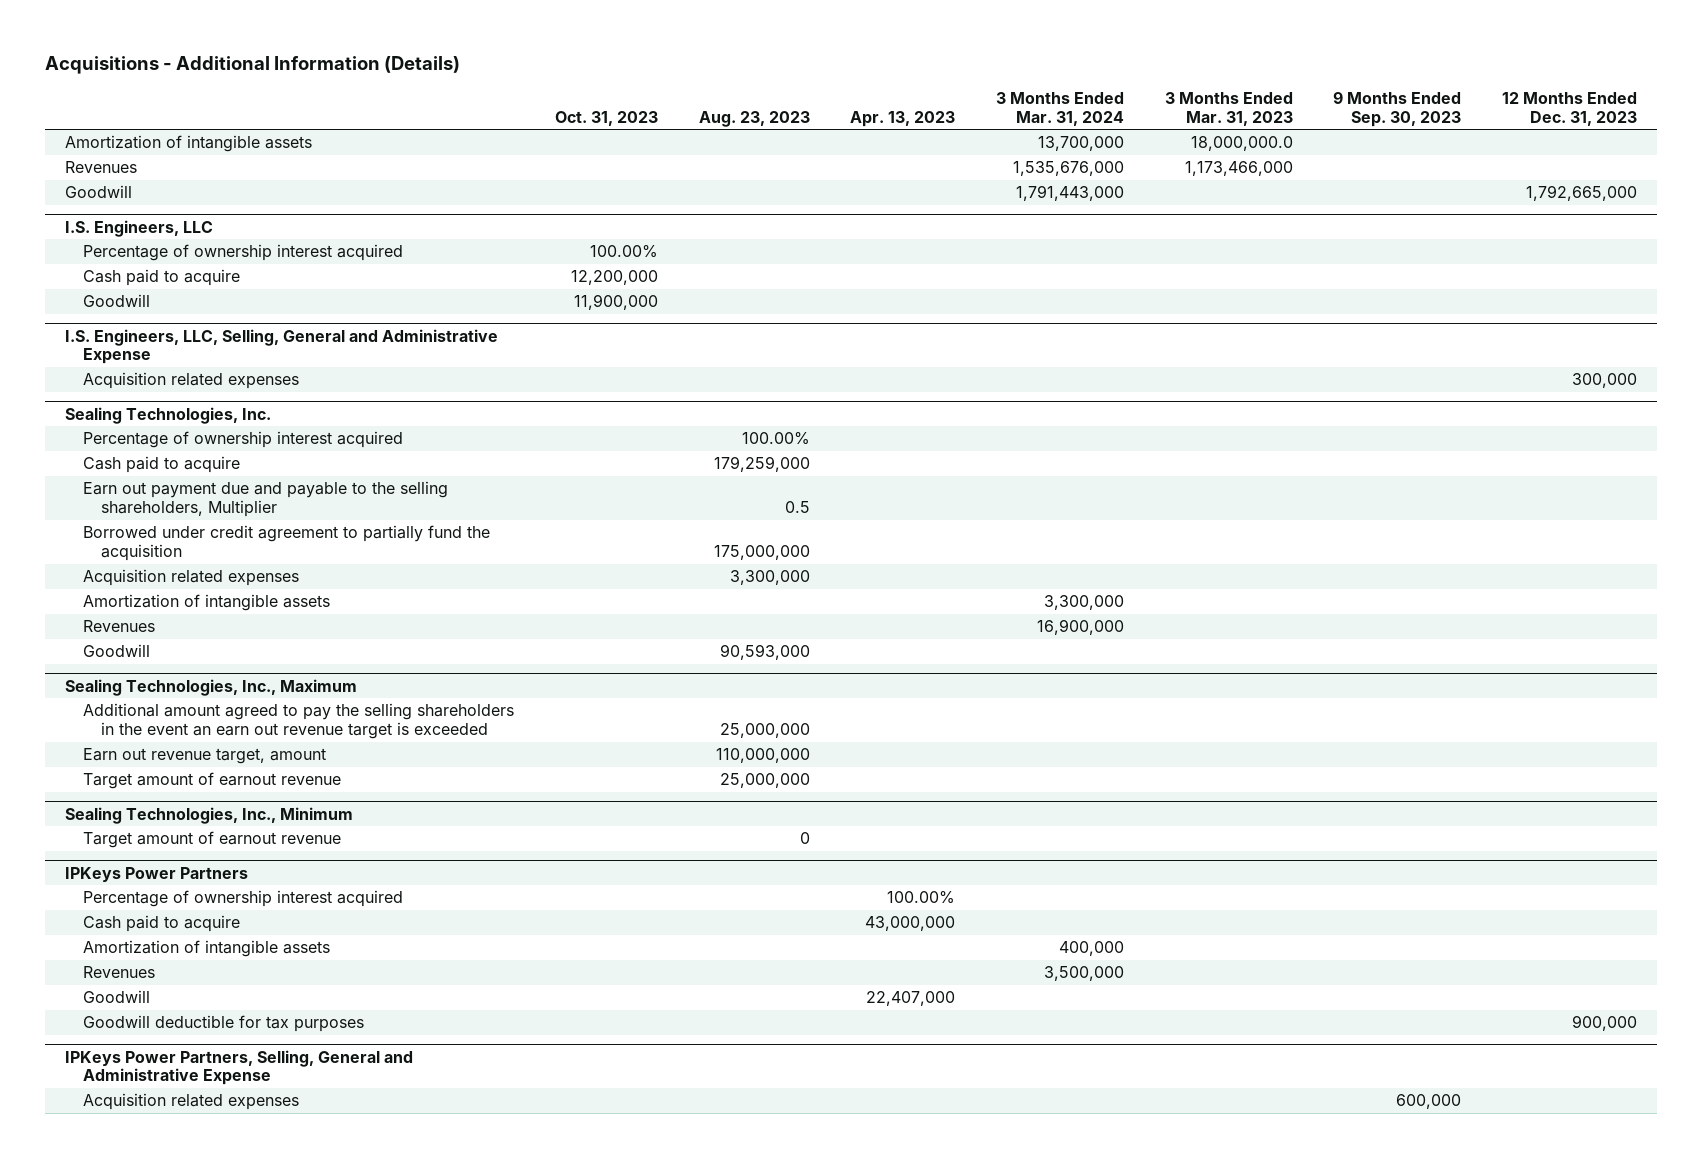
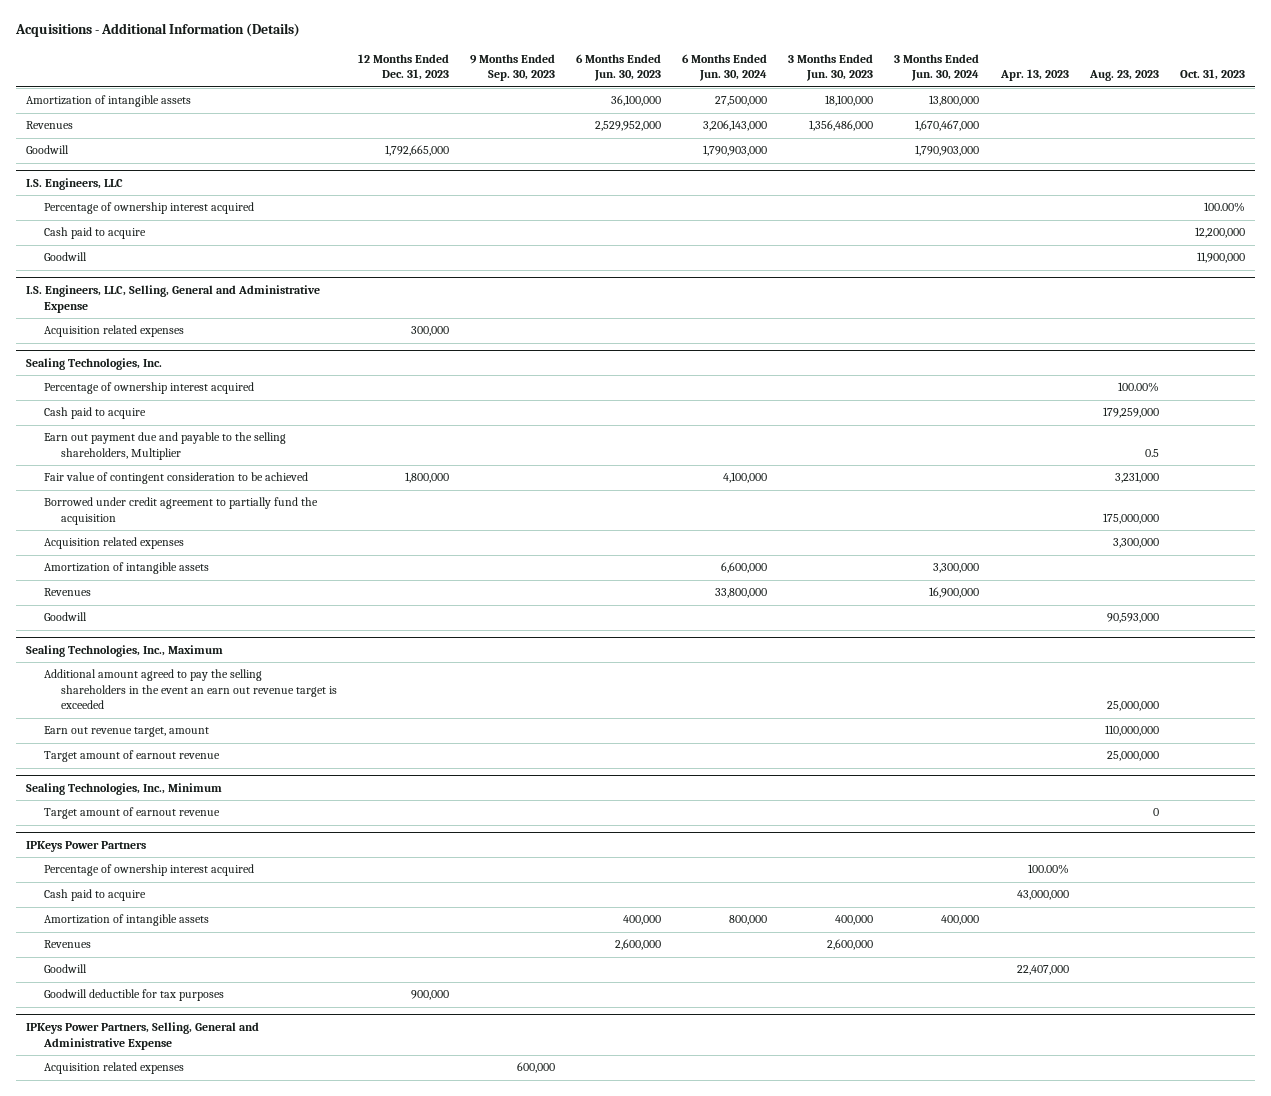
- | Oct. 31, 2023 | Aug. 23, 2023 | Apr. 13, 2023 | 3 Months Ended Mar. 31, 2024 | 3 Months Ended Mar. 31, 2023 | 9 Months Ended Sep. 30, 2023 | 12 Months Ended Dec. 31, 2023
+ | 12 Months Ended Dec. 31, 2023 | 9 Months Ended Sep. 30, 2023 | 6 Months Ended Jun. 30, 2023 | 6 Months Ended Jun. 30, 2024 | 3 Months Ended Jun. 30, 2023 | 3 Months Ended Jun. 30, 2024 | Apr. 13, 2023 | Aug. 23, 2023 | Oct. 31, 2023
@ Sealing Technologies, Inc.
+ Fair value of contingent consideration to be achieved | 1,800,000 | | | 4,100,000 | | | | 3,231,000 |

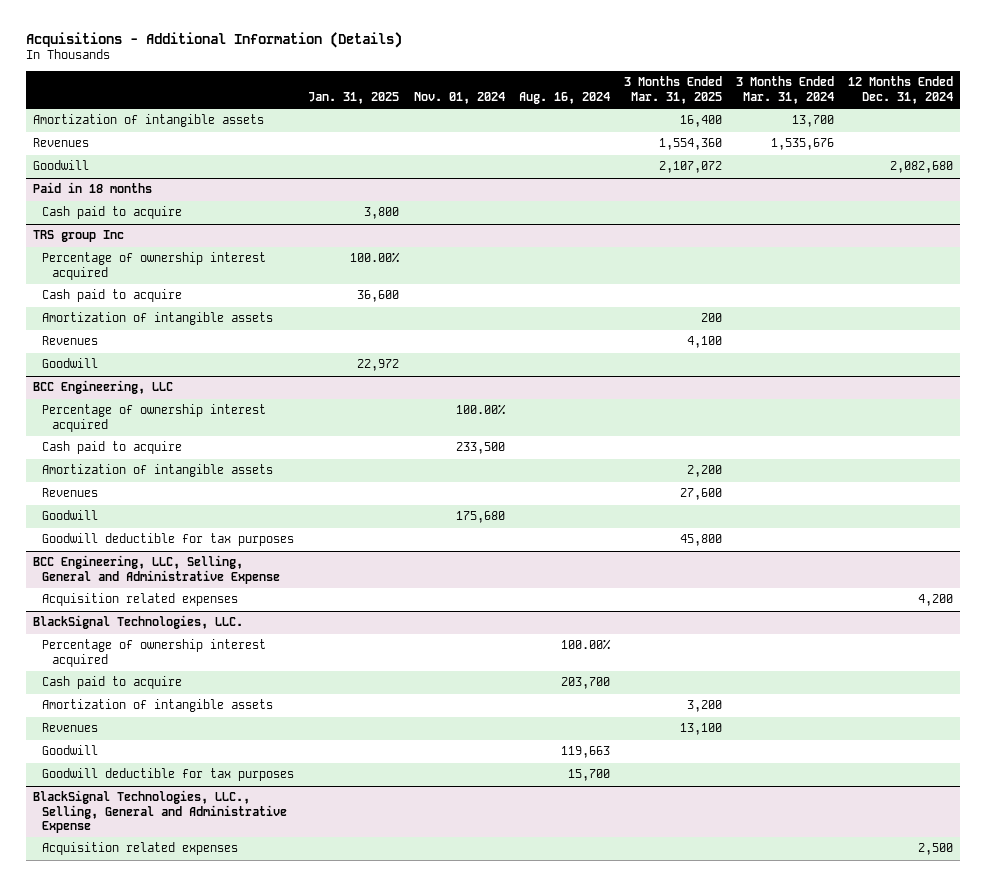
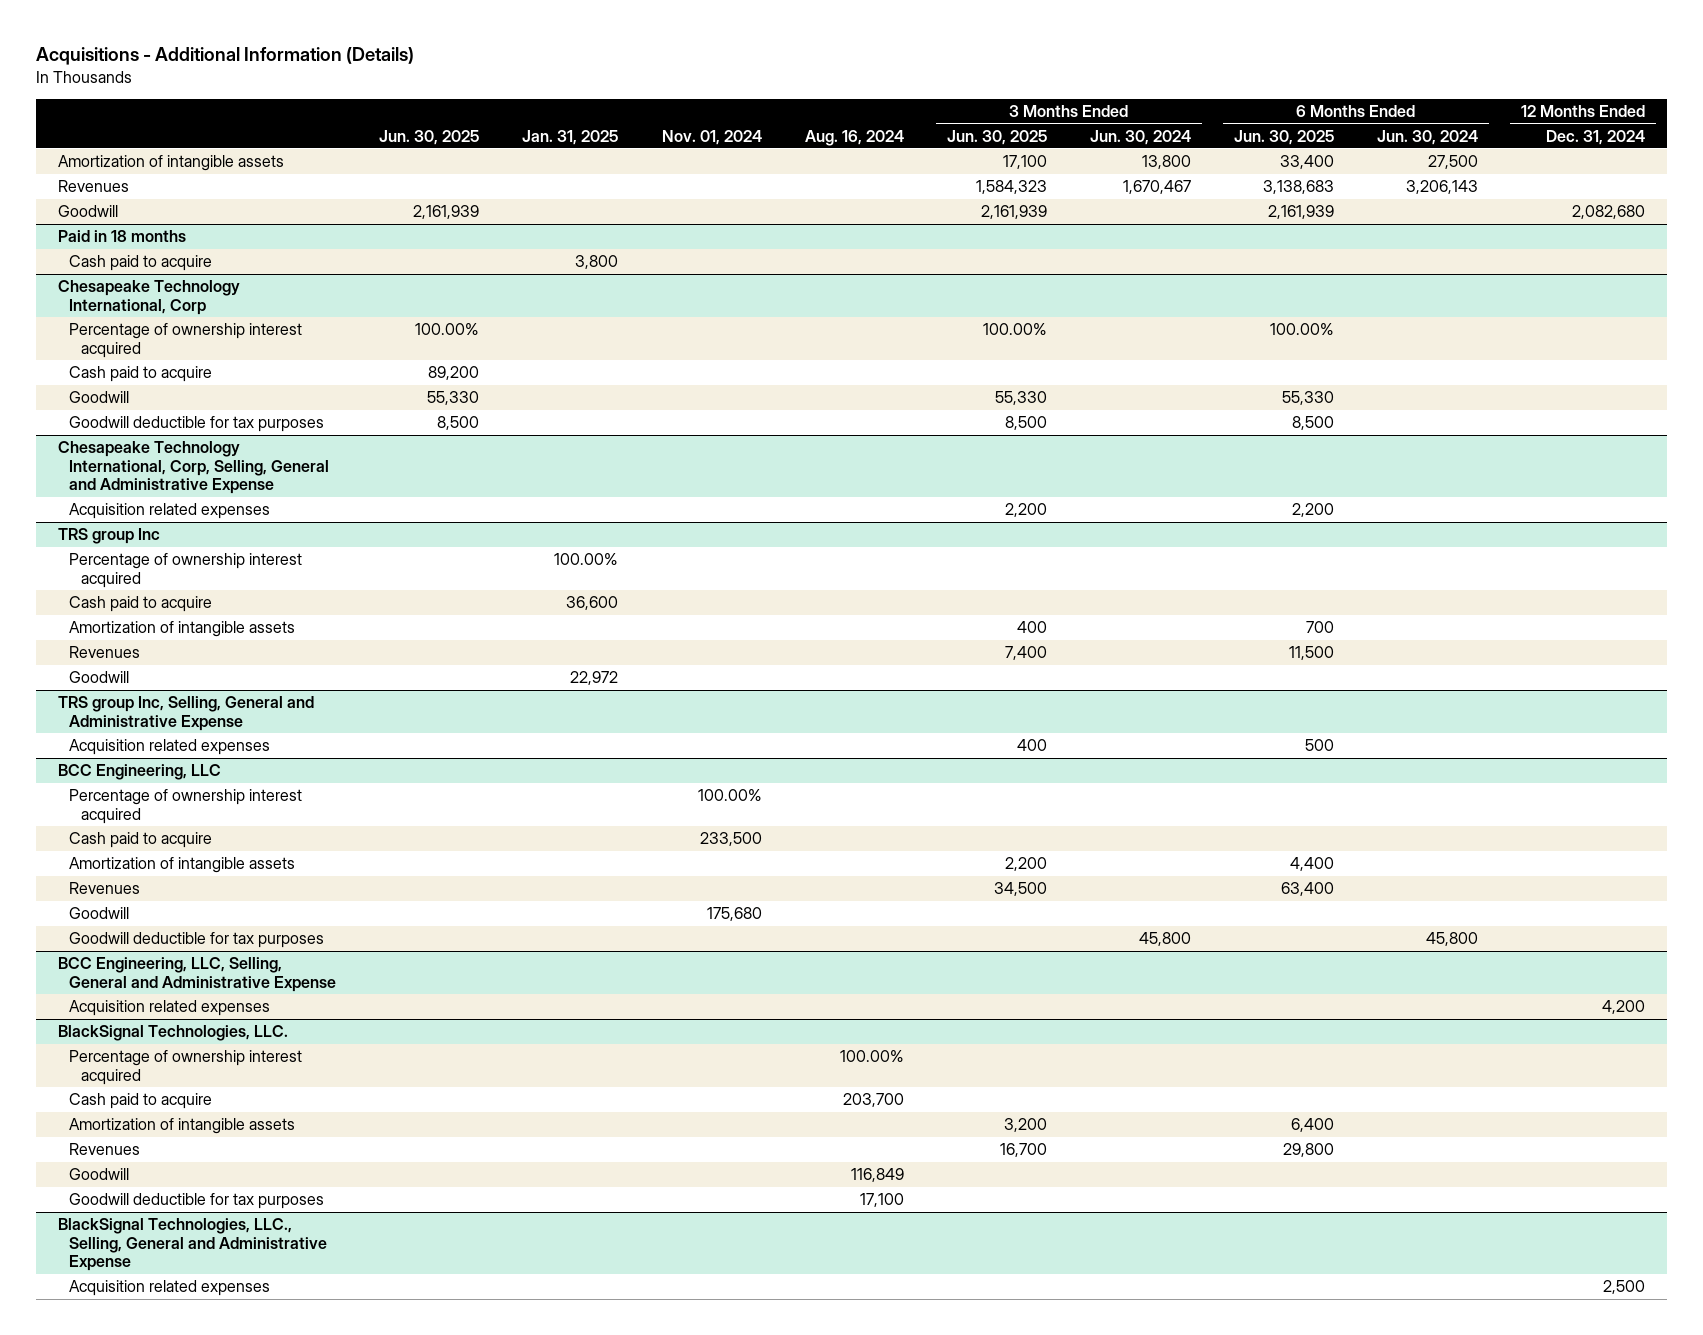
- | Jan. 31, 2025 | Nov. 01, 2024 | Aug. 16, 2024 | 3 Months Ended Mar. 31, 2025 | 3 Months Ended Mar. 31, 2024 | 12 Months Ended Dec. 31, 2024
+ | Jun. 30, 2025 | Jan. 31, 2025 | Nov. 01, 2024 | Aug. 16, 2024 | 3 Months Ended Jun. 30, 2025 | 3 Months Ended Jun. 30, 2024 | 6 Months Ended Jun. 30, 2025 | 6 Months Ended Jun. 30, 2024 | 12 Months Ended Dec. 31, 2024
+ Chesapeake Technology International, Corp
+ Percentage of ownership interest acquired | 100.00% | | | | 100.00% | | 100.00% | |
+ Cash paid to acquire | 89,200 | | | | | | | |
+ Goodwill | 55,330 | | | | 55,330 | | 55,330 | |
+ Goodwill deductible for tax purposes | 8,500 | | | | 8,500 | | 8,500 | |
+ Chesapeake Technology International, Corp, Selling, General and Administrative Expense
+ Acquisition related expenses | | | | | 2,200 | | 2,200 | |
+ TRS group Inc, Selling, General and Administrative Expense
+ Acquisition related expenses | | | | | 400 | | 500 | |
@ BlackSignal Technologies, LLC.
- Goodwill | | | 119,663 | | |
- Goodwill deductible for tax purposes | | | 15,700 | | |
+ Goodwill | | | | 116,849 | | | | |
+ Goodwill deductible for tax purposes | | | | 17,100 | | | | |

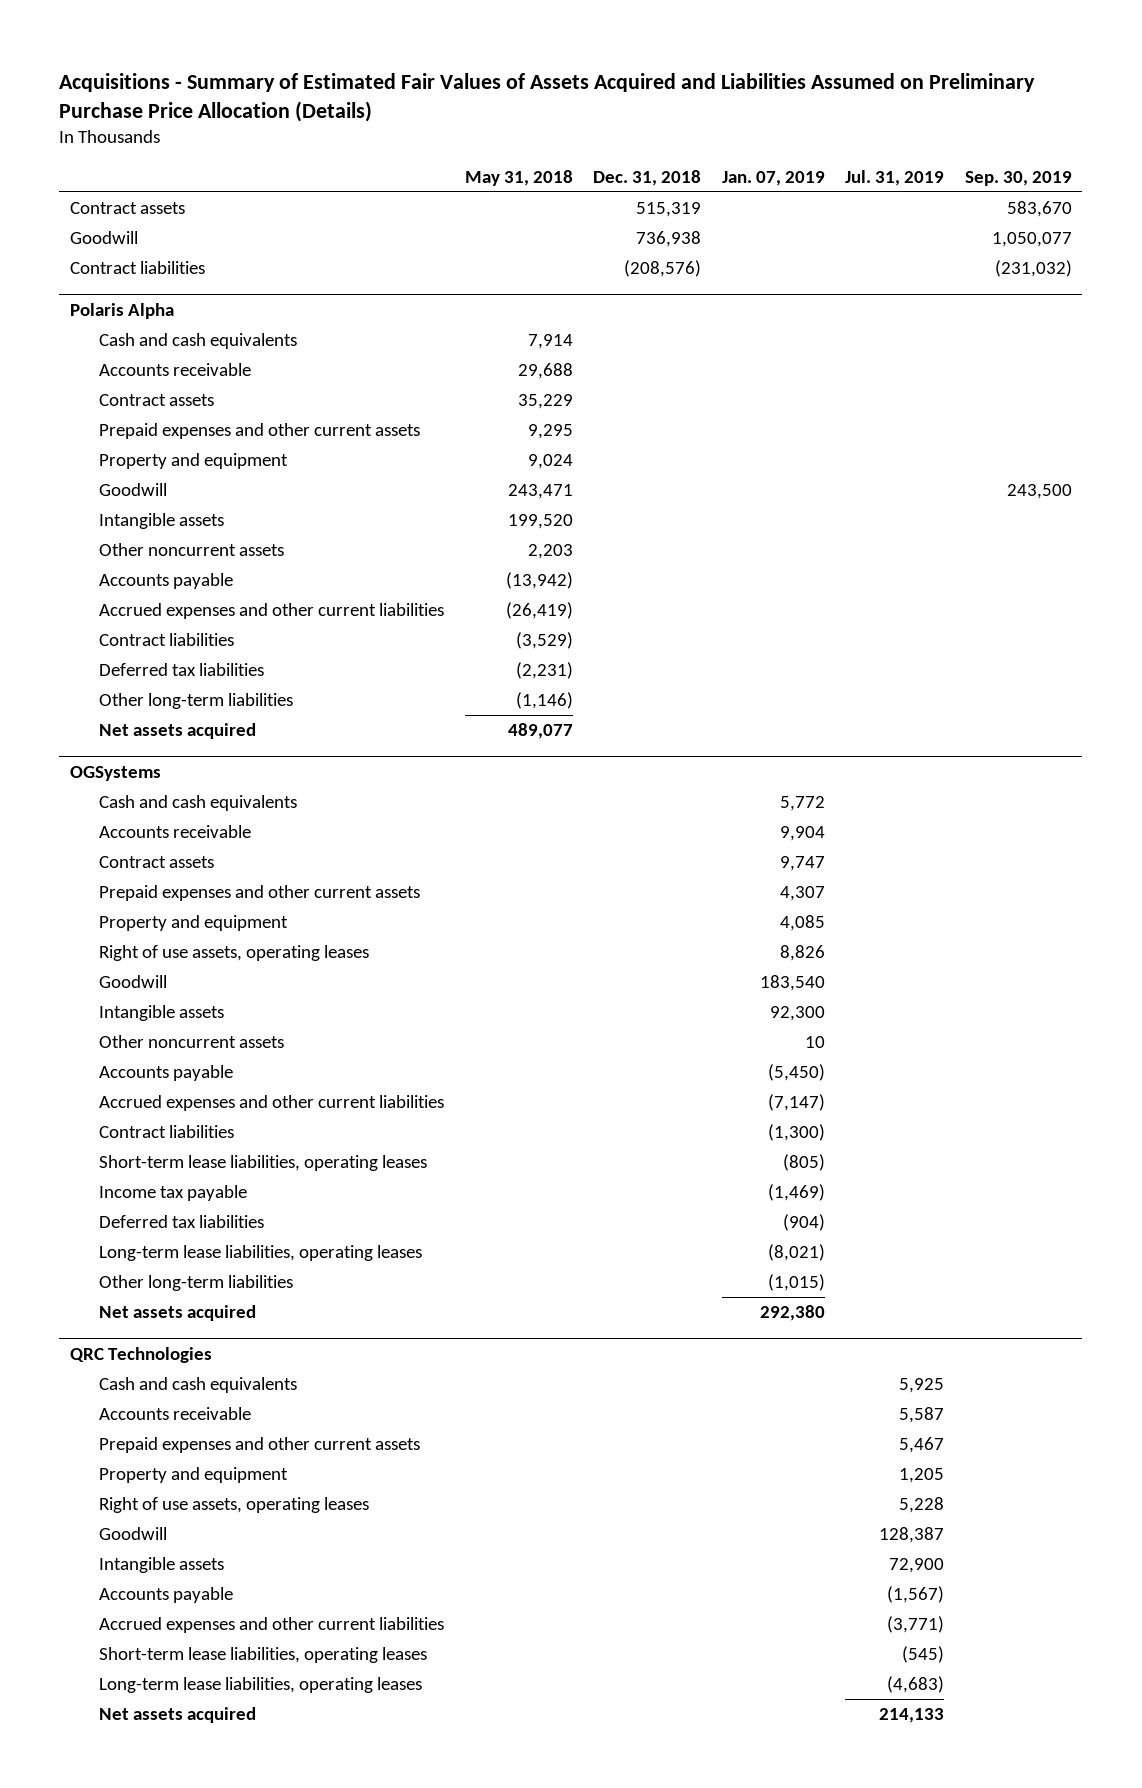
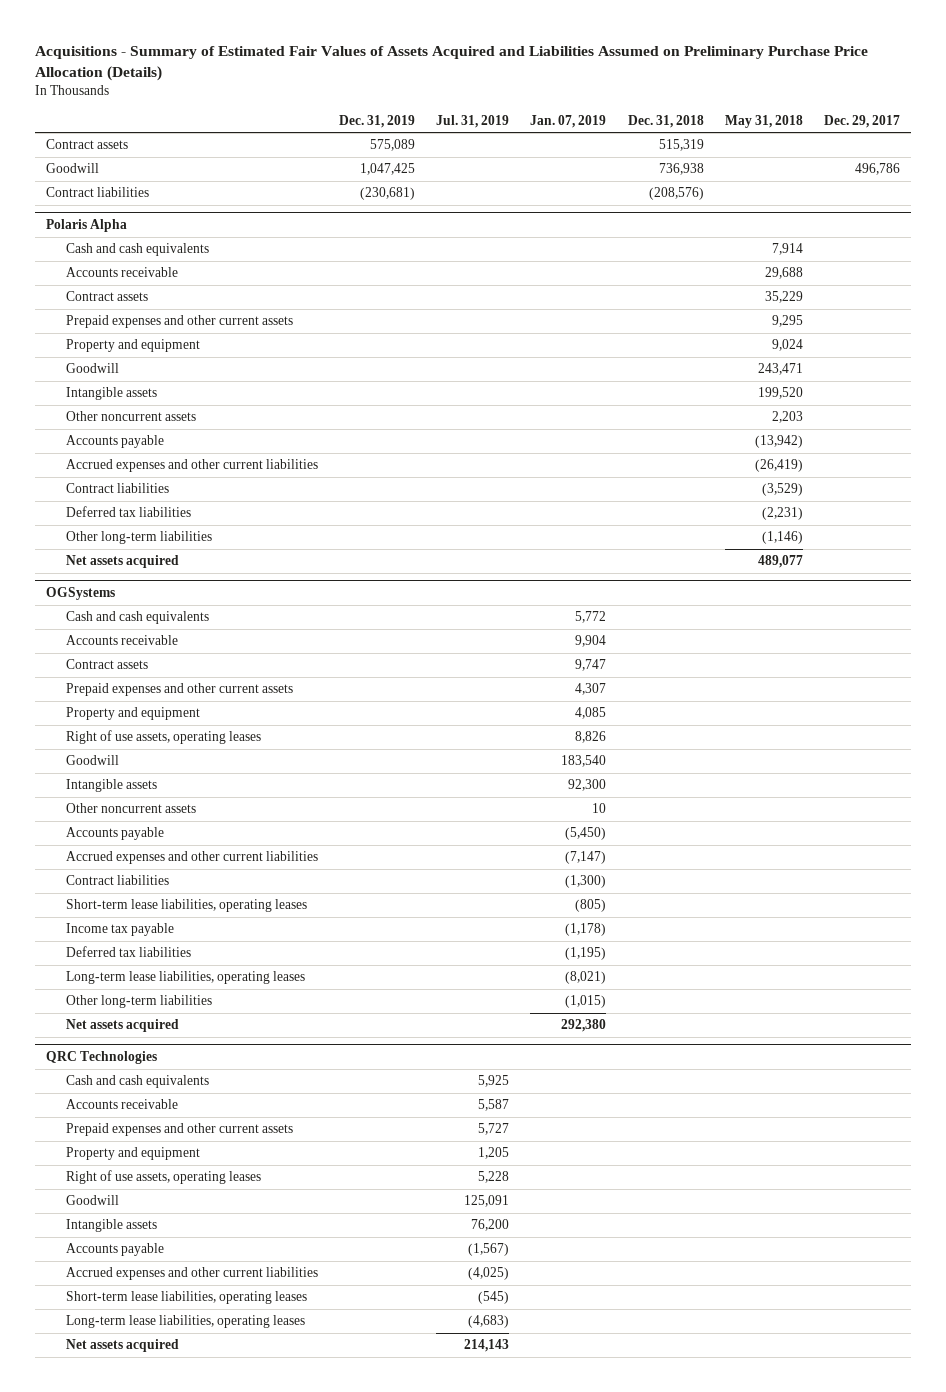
- | May 31, 2018 | Dec. 31, 2018 | Jan. 07, 2019 | Jul. 31, 2019 | Sep. 30, 2019
+ | Dec. 31, 2019 | Jul. 31, 2019 | Jan. 07, 2019 | Dec. 31, 2018 | May 31, 2018 | Dec. 29, 2017
@ OGSystems
- Income tax payable | | | (1,469) | |
- Deferred tax liabilities | | | (904) | |
+ Income tax payable | | | (1,178) | | |
+ Deferred tax liabilities | | | (1,195) | | |
@ QRC Technologies
- Prepaid expenses and other current assets | | | | 5,467 |
+ Prepaid expenses and other current assets | | 5,727 | | | |
- Goodwill | | | | 128,387 |
- Intangible assets | | | | 72,900 |
+ Goodwill | | 125,091 | | | |
+ Intangible assets | | 76,200 | | | |
- Accrued expenses and other current liabilities | | | | (3,771) |
+ Accrued expenses and other current liabilities | | (4,025) | | | |
- Net assets acquired | | | | 214,133 |
+ Net assets acquired | | 214,143 | | | |

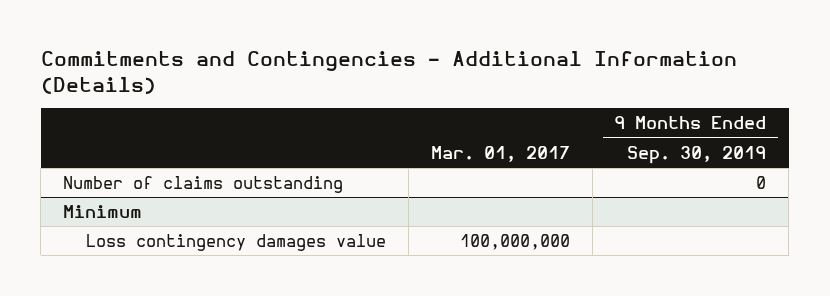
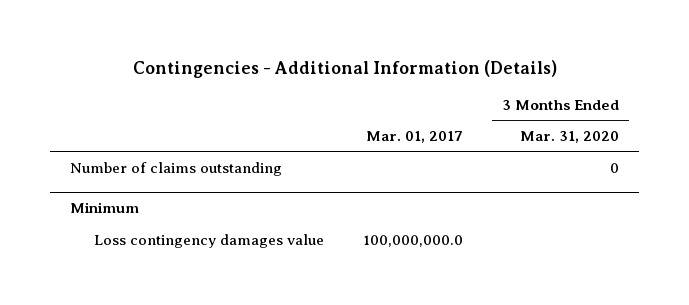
- Commitments and Contingencies - Additional Information (Details)
+ Contingencies - Additional Information (Details)
- | Mar. 01, 2017 | 9 Months Ended Sep. 30, 2019
+ | Mar. 01, 2017 | 3 Months Ended Mar. 31, 2020
@ Minimum
- Loss contingency damages value | 100,000,000 |
+ Loss contingency damages value | 100,000,000.0 |

